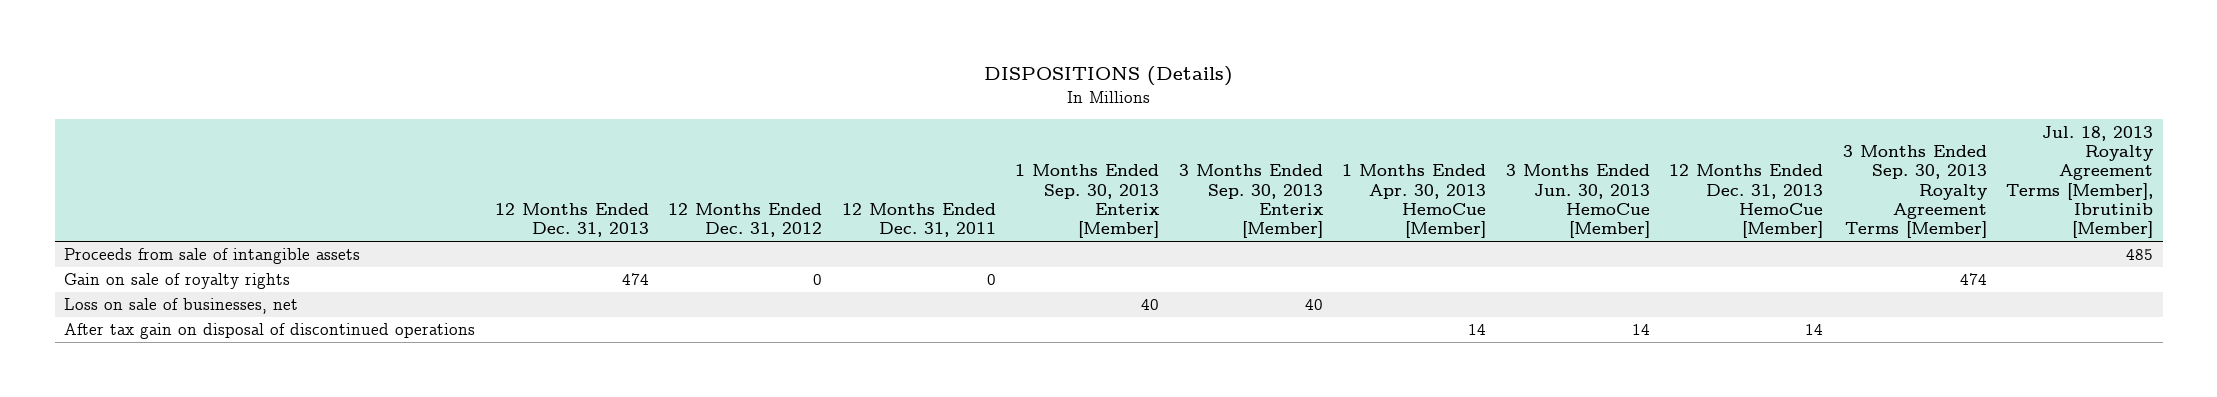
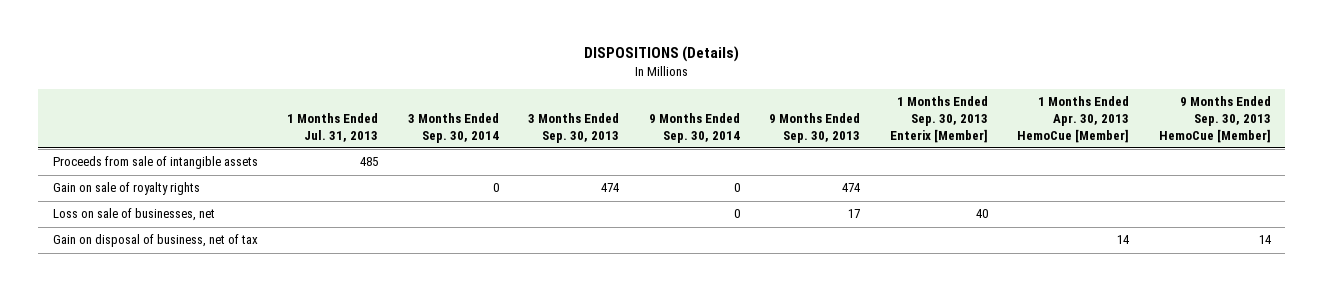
- | 12 Months Ended Dec. 31, 2013 | 12 Months Ended Dec. 31, 2012 | 12 Months Ended Dec. 31, 2011 | 1 Months Ended Sep. 30, 2013 Enterix [Member] | 3 Months Ended Sep. 30, 2013 Enterix [Member] | 1 Months Ended Apr. 30, 2013 HemoCue [Member] | 3 Months Ended Jun. 30, 2013 HemoCue [Member] | 12 Months Ended Dec. 31, 2013 HemoCue [Member] | 3 Months Ended Sep. 30, 2013 Royalty Agreement Terms [Member] | Jul. 18, 2013 Royalty Agreement Terms [Member], Ibrutinib [Member]
+ | 1 Months Ended Jul. 31, 2013 | 3 Months Ended Sep. 30, 2014 | 3 Months Ended Sep. 30, 2013 | 9 Months Ended Sep. 30, 2014 | 9 Months Ended Sep. 30, 2013 | 1 Months Ended Sep. 30, 2013 Enterix [Member] | 1 Months Ended Apr. 30, 2013 HemoCue [Member] | 9 Months Ended Sep. 30, 2013 HemoCue [Member]
- After tax gain on disposal of discontinued operations | | | | | | 14 | 14 | 14 | |
+ Gain on disposal of business, net of tax | | | | | | | 14 | 14

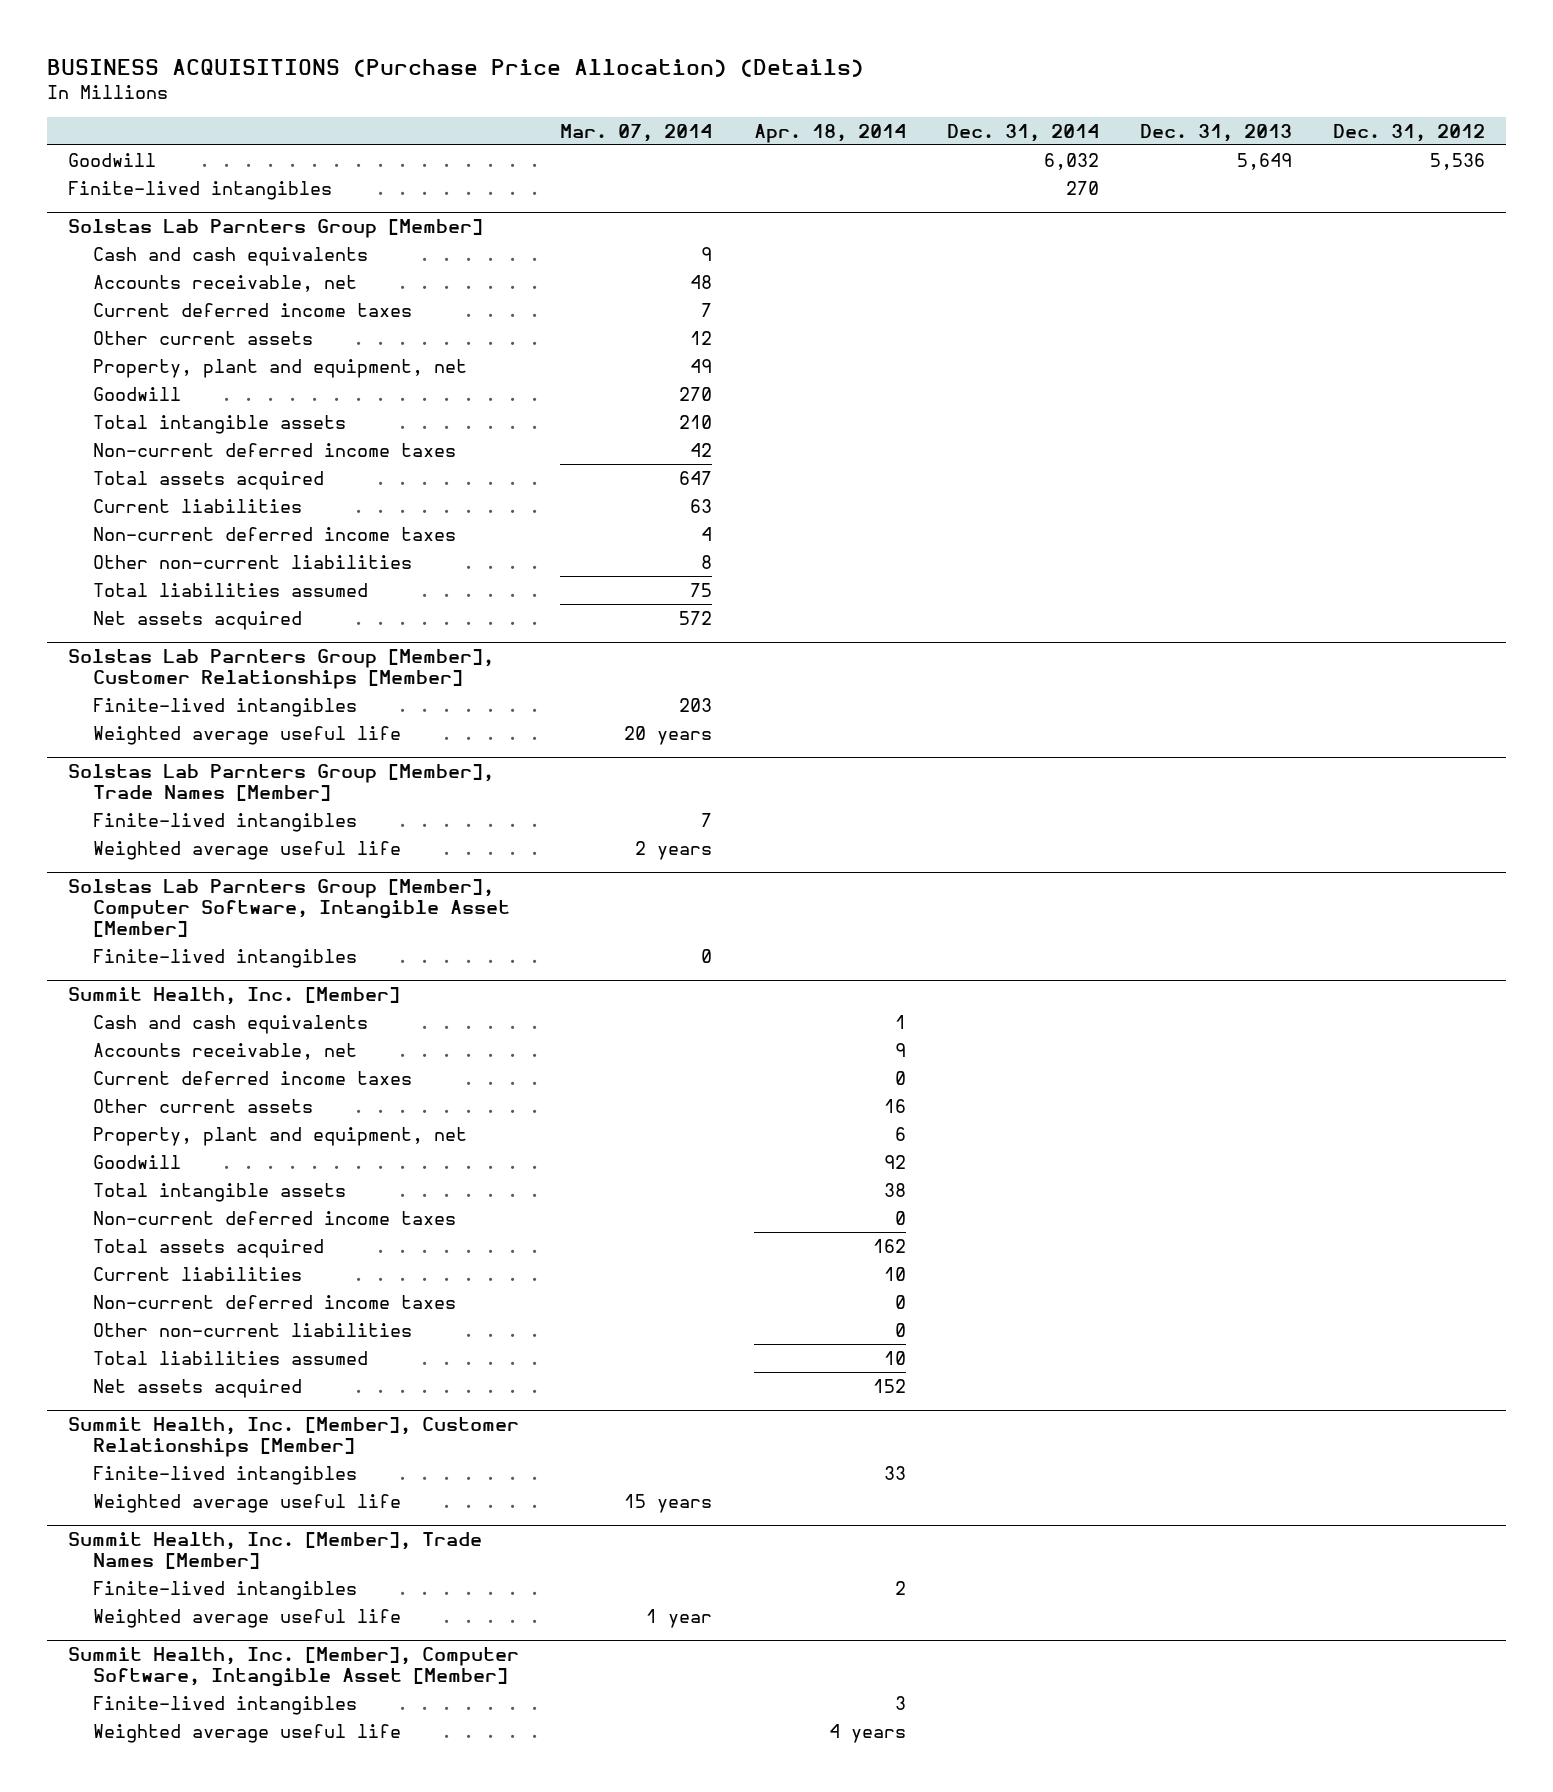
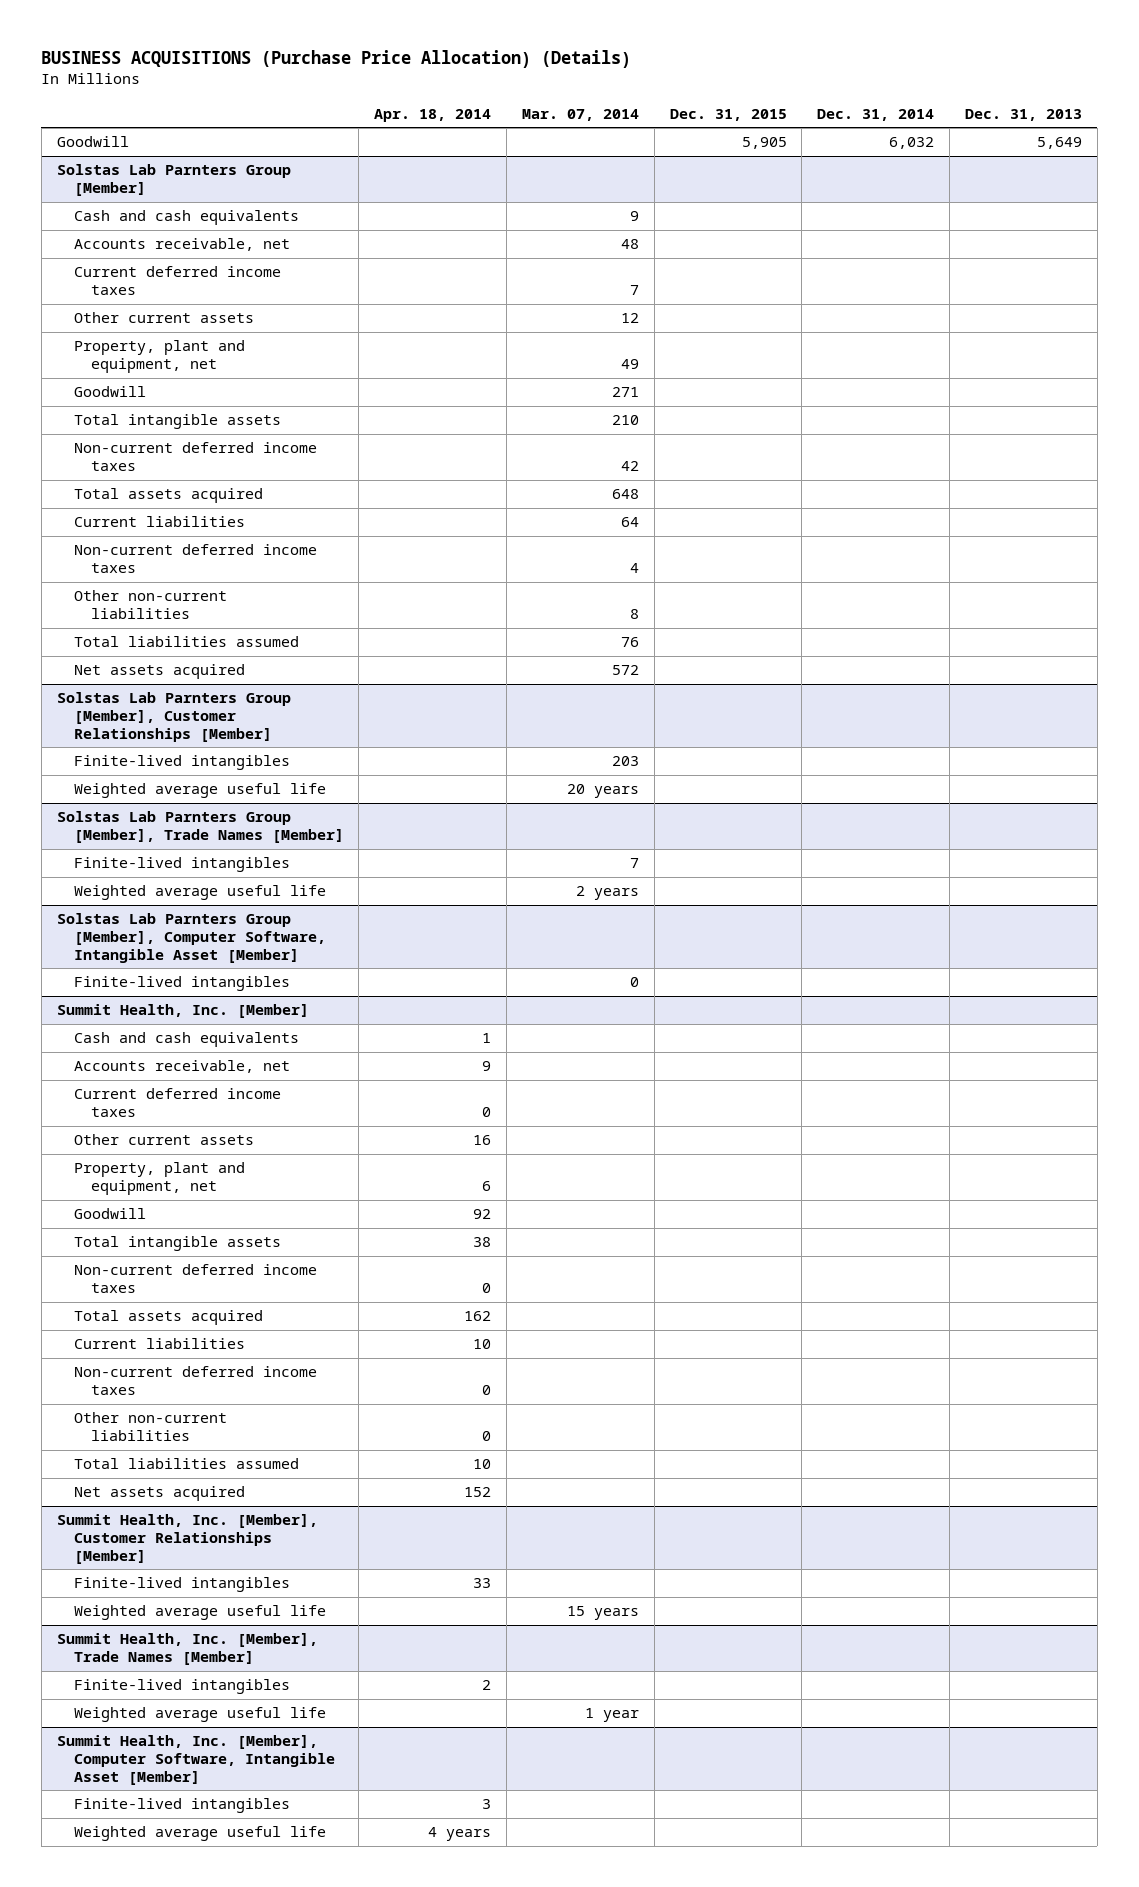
- | Mar. 07, 2014 | Apr. 18, 2014 | Dec. 31, 2014 | Dec. 31, 2013 | Dec. 31, 2012
+ | Apr. 18, 2014 | Mar. 07, 2014 | Dec. 31, 2015 | Dec. 31, 2014 | Dec. 31, 2013
- Finite-lived intangibles | | | 270 | |
@ Solstas Lab Parnters Group [Member]
- Goodwill | 270 | | | |
+ Goodwill | | 271 | | |
- Total assets acquired | 647 | | | |
- Current liabilities | 63 | | | |
+ Total assets acquired | | 648 | | |
+ Current liabilities | | 64 | | |
- Total liabilities assumed | 75 | | | |
+ Total liabilities assumed | | 76 | | |

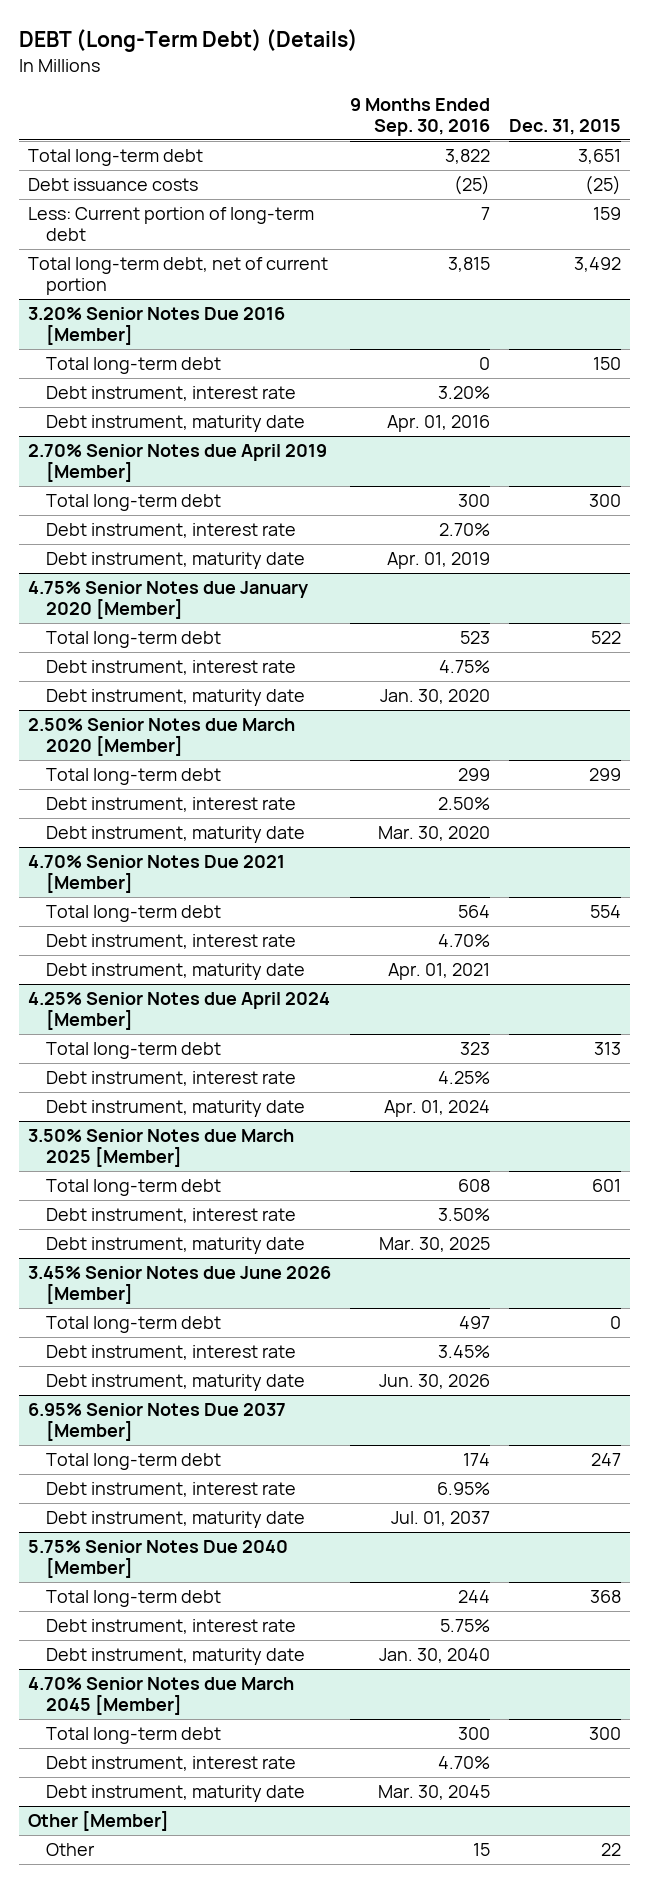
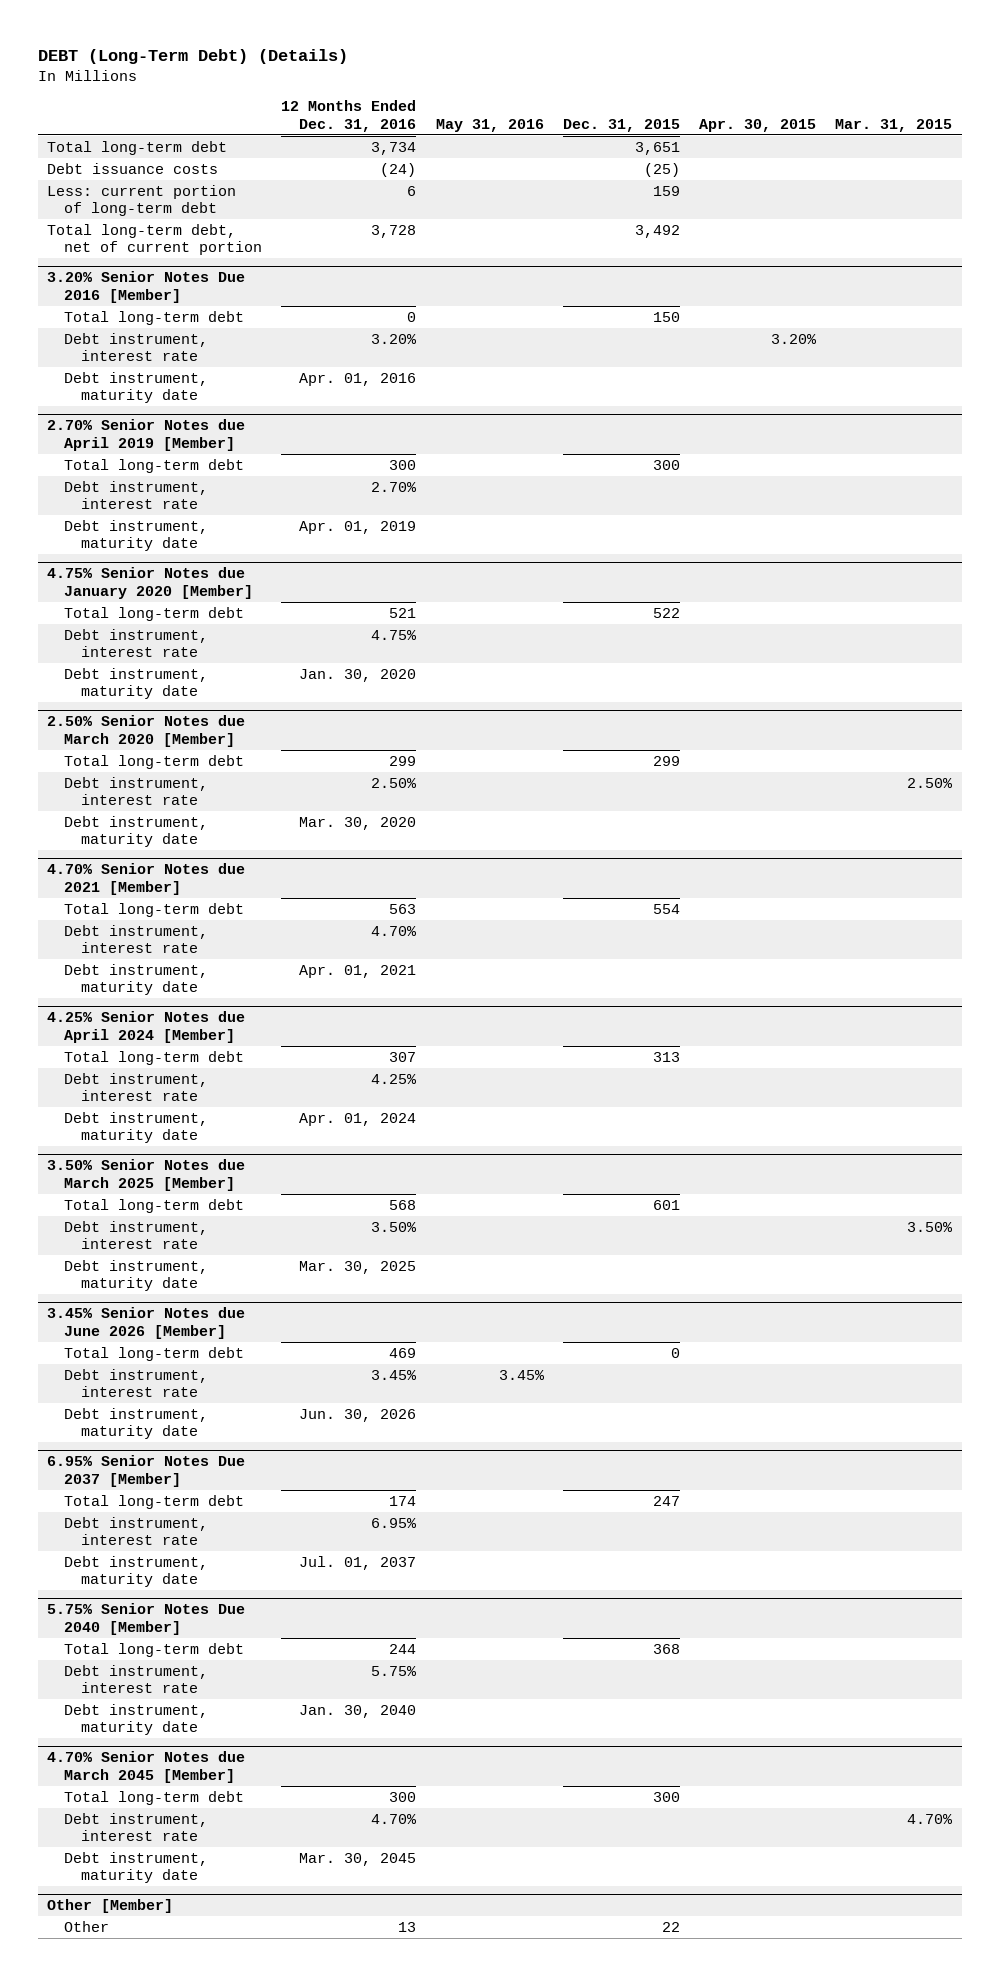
- | 9 Months Ended Sep. 30, 2016 | Dec. 31, 2015
+ | 12 Months Ended Dec. 31, 2016 | May 31, 2016 | Dec. 31, 2015 | Apr. 30, 2015 | Mar. 31, 2015
- Less: Current portion of long-term debt | 7 | 159
+ Less: current portion of long-term debt | 6 | | 159 | |
- 4.70% Senior Notes Due 2021 [Member]
+ 4.70% Senior Notes due 2021 [Member]

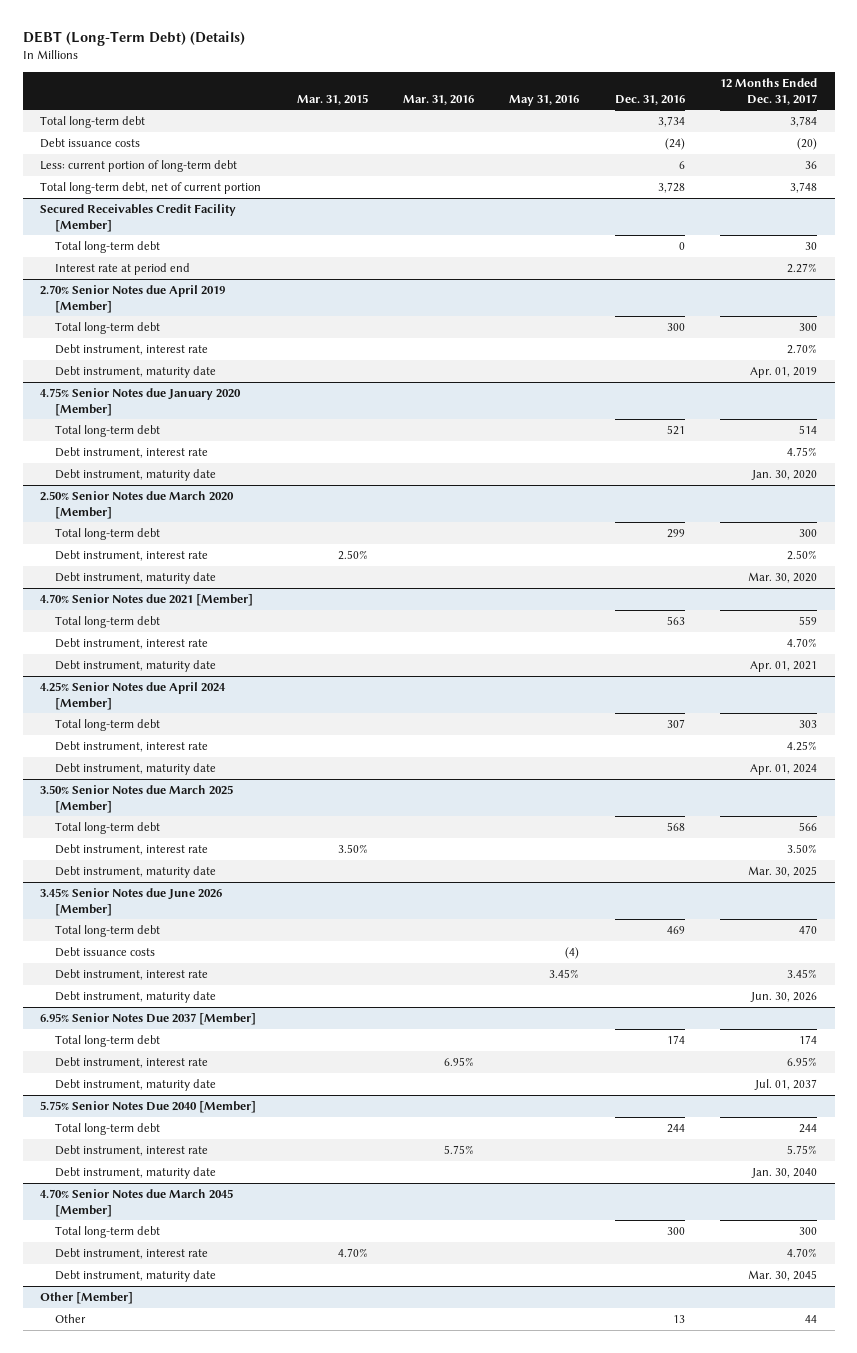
- | 12 Months Ended Dec. 31, 2016 | May 31, 2016 | Dec. 31, 2015 | Apr. 30, 2015 | Mar. 31, 2015
+ | Mar. 31, 2015 | Mar. 31, 2016 | May 31, 2016 | Dec. 31, 2016 | 12 Months Ended Dec. 31, 2017
- 3.20% Senior Notes Due 2016 [Member]
- Total long-term debt | 0 | | 150 | |
- Debt instrument, interest rate | 3.20% | | | 3.20% |
- Debt instrument, maturity date | Apr. 01, 2016 | | | |
+ Secured Receivables Credit Facility [Member]
+ Total long-term debt | | | | 0 | 30
+ Interest rate at period end | | | | | 2.27%
@ 3.45% Senior Notes due June 2026 [Member]
+ Debt issuance costs | | | (4) | |

